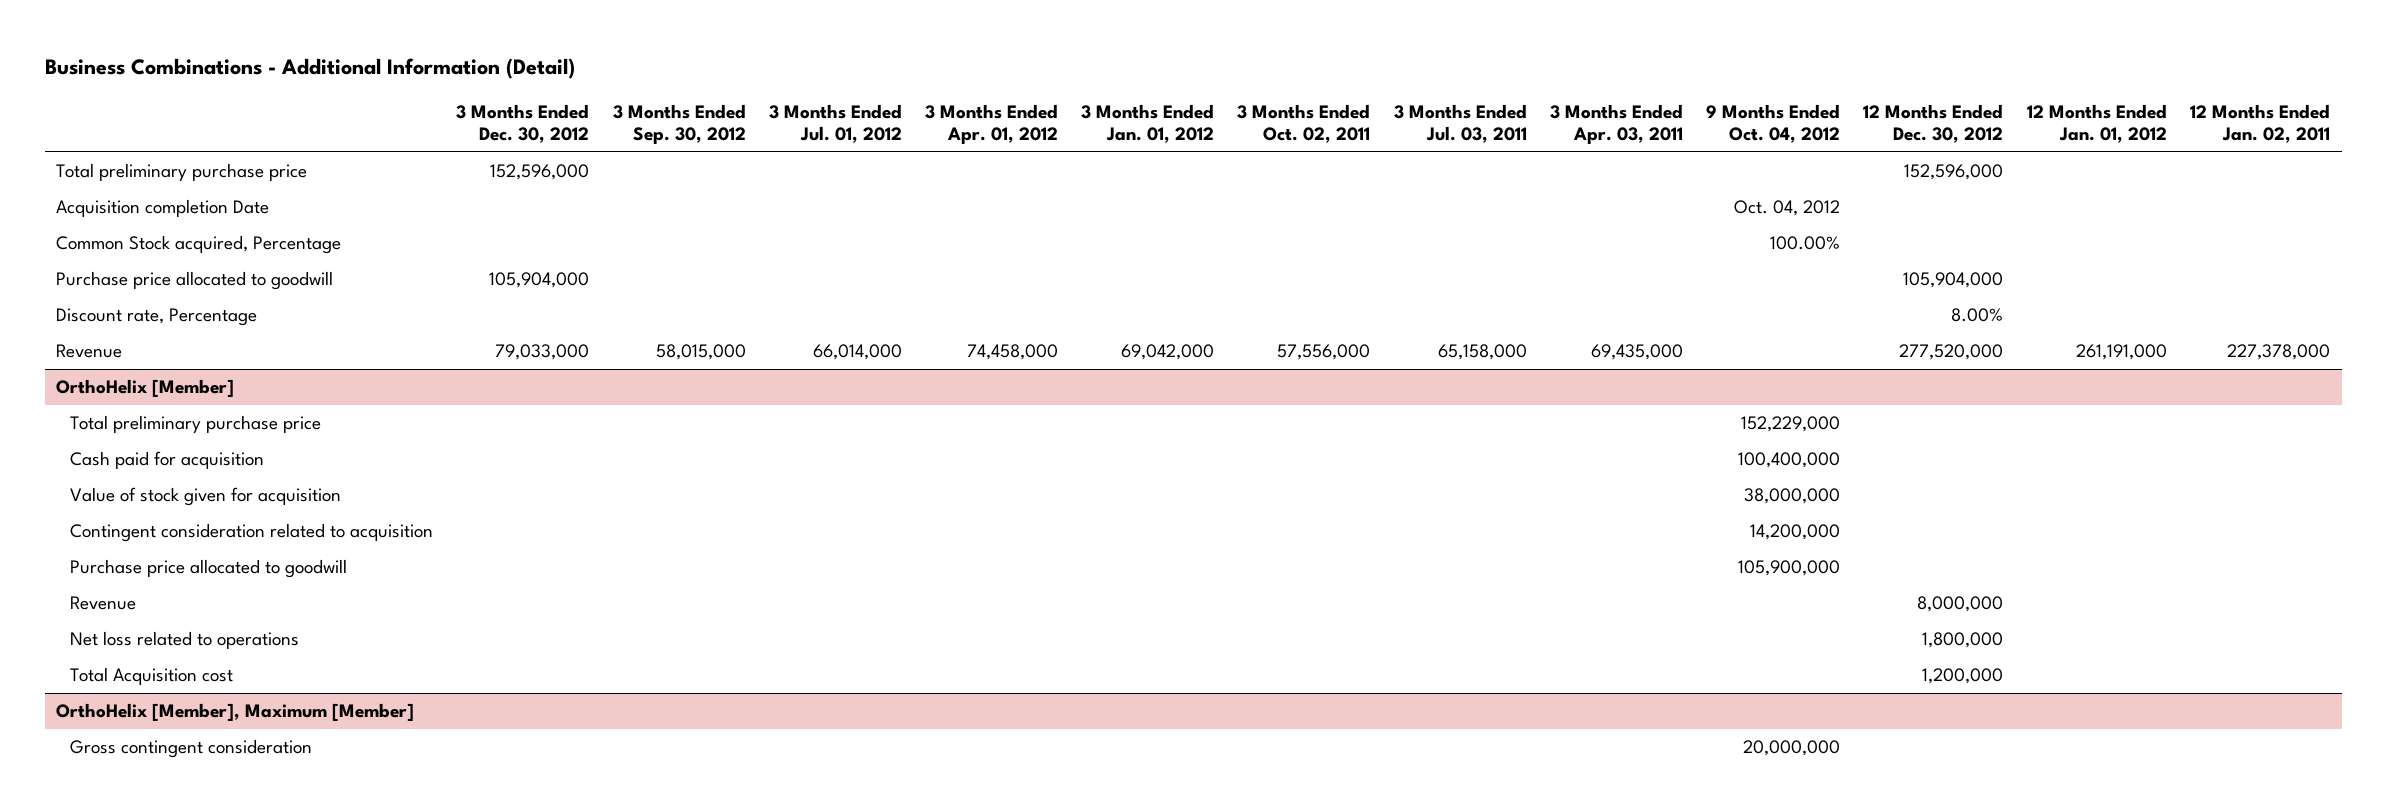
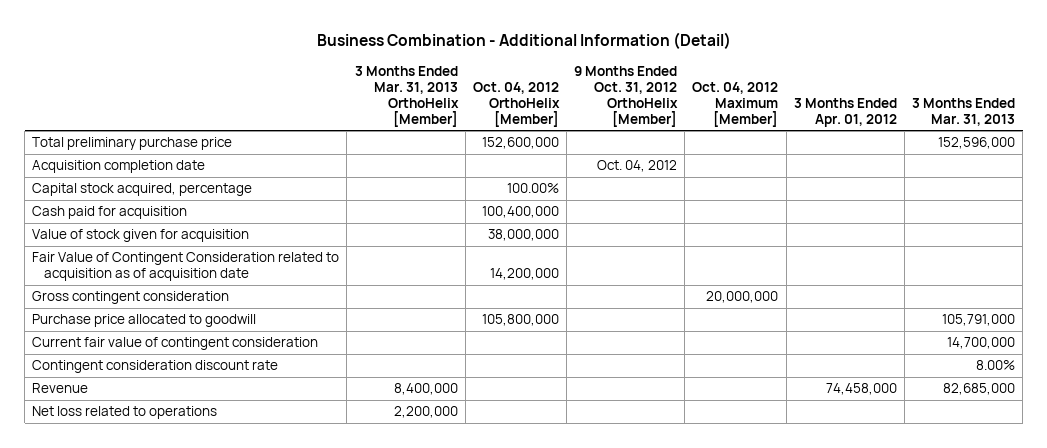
- Business Combinations - Additional Information (Detail)
+ Business Combination - Additional Information (Detail)
- | 3 Months Ended Dec. 30, 2012 | 3 Months Ended Sep. 30, 2012 | 3 Months Ended Jul. 01, 2012 | 3 Months Ended Apr. 01, 2012 | 3 Months Ended Jan. 01, 2012 | 3 Months Ended Oct. 02, 2011 | 3 Months Ended Jul. 03, 2011 | 3 Months Ended Apr. 03, 2011 | 9 Months Ended Oct. 04, 2012 | 12 Months Ended Dec. 30, 2012 | 12 Months Ended Jan. 01, 2012 | 12 Months Ended Jan. 02, 2011
+ | 3 Months Ended Mar. 31, 2013 OrthoHelix [Member] | Oct. 04, 2012 OrthoHelix [Member] | 9 Months Ended Oct. 31, 2012 OrthoHelix [Member] | Oct. 04, 2012 Maximum [Member] | 3 Months Ended Apr. 01, 2012 | 3 Months Ended Mar. 31, 2013
- Acquisition completion Date | | | | | | | | | Oct. 04, 2012 | | |
- Common Stock acquired, Percentage | | | | | | | | | 100.00% | | |
+ Acquisition completion date | | | Oct. 04, 2012 | | |
+ Capital stock acquired, percentage | | 100.00% | | | |
+ Cash paid for acquisition | | 100,400,000 | | | |
+ Value of stock given for acquisition | | 38,000,000 | | | |
+ Fair Value of Contingent Consideration related to acquisition as of acquisition date | | 14,200,000 | | | |
+ Gross contingent consideration | | | | 20,000,000 | |
- Discount rate, Percentage | | | | | | | | | | 8.00% | |
+ Current fair value of contingent consideration | | | | | | 14,700,000
+ Contingent consideration discount rate | | | | | | 8.00%
- OrthoHelix [Member]
- Total preliminary purchase price | | | | | | | | | 152,229,000 | | |
- Cash paid for acquisition | | | | | | | | | 100,400,000 | | |
- Value of stock given for acquisition | | | | | | | | | 38,000,000 | | |
- Contingent consideration related to acquisition | | | | | | | | | 14,200,000 | | |
- Purchase price allocated to goodwill | | | | | | | | | 105,900,000 | | |
- Revenue | | | | | | | | | | 8,000,000 | |
- Net loss related to operations | | | | | | | | | | 1,800,000 | |
- Total Acquisition cost | | | | | | | | | | 1,200,000 | |
- OrthoHelix [Member], Maximum [Member]
- Gross contingent consideration | | | | | | | | | 20,000,000 | | |
+ Net loss related to operations | 2,200,000 | | | | |

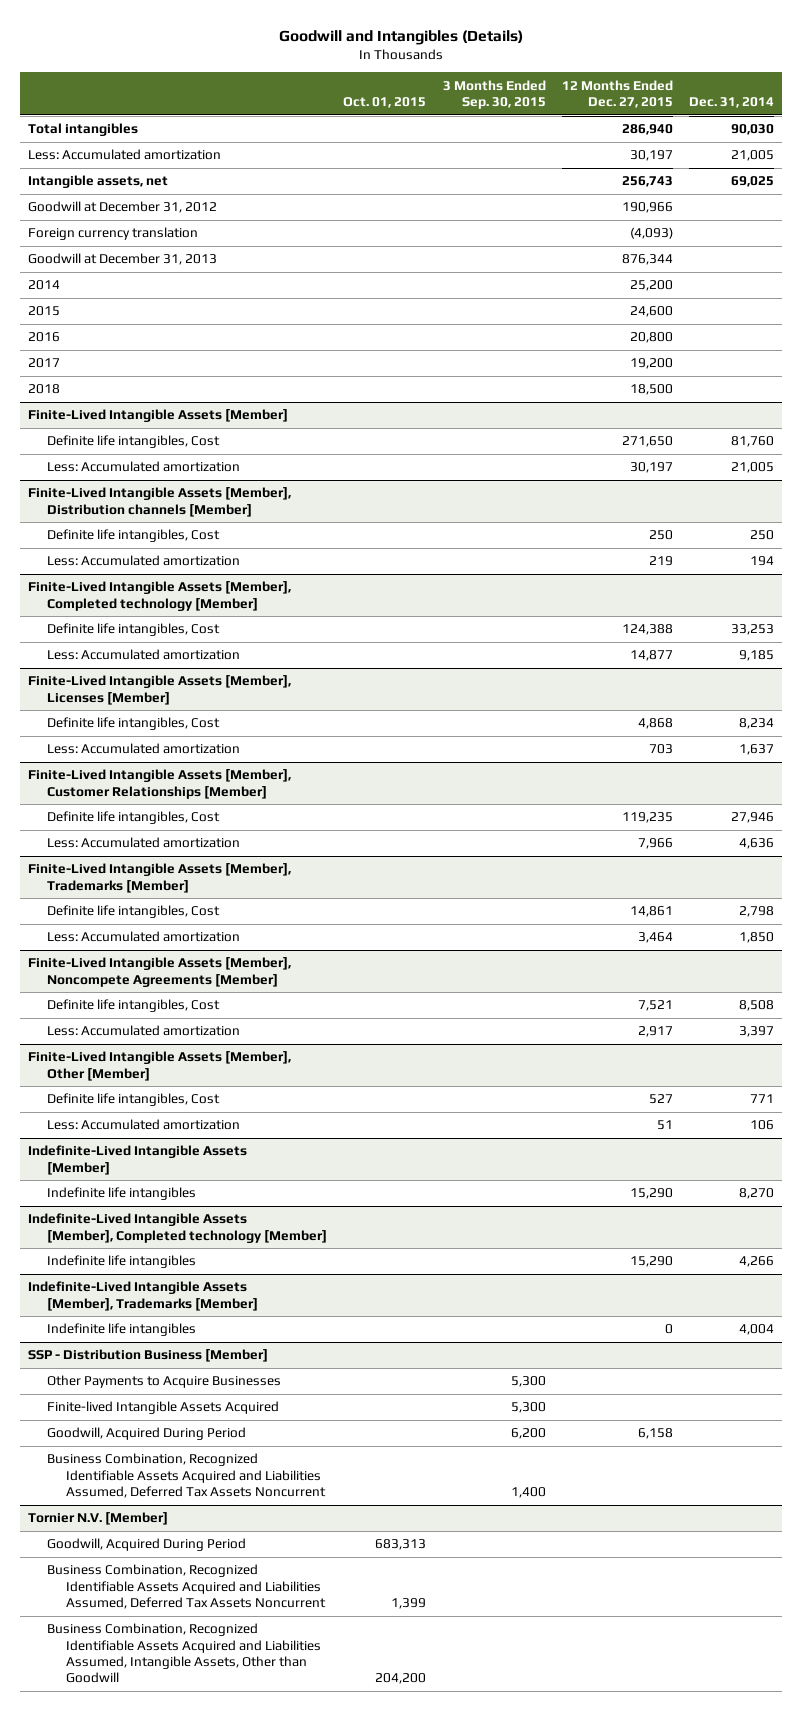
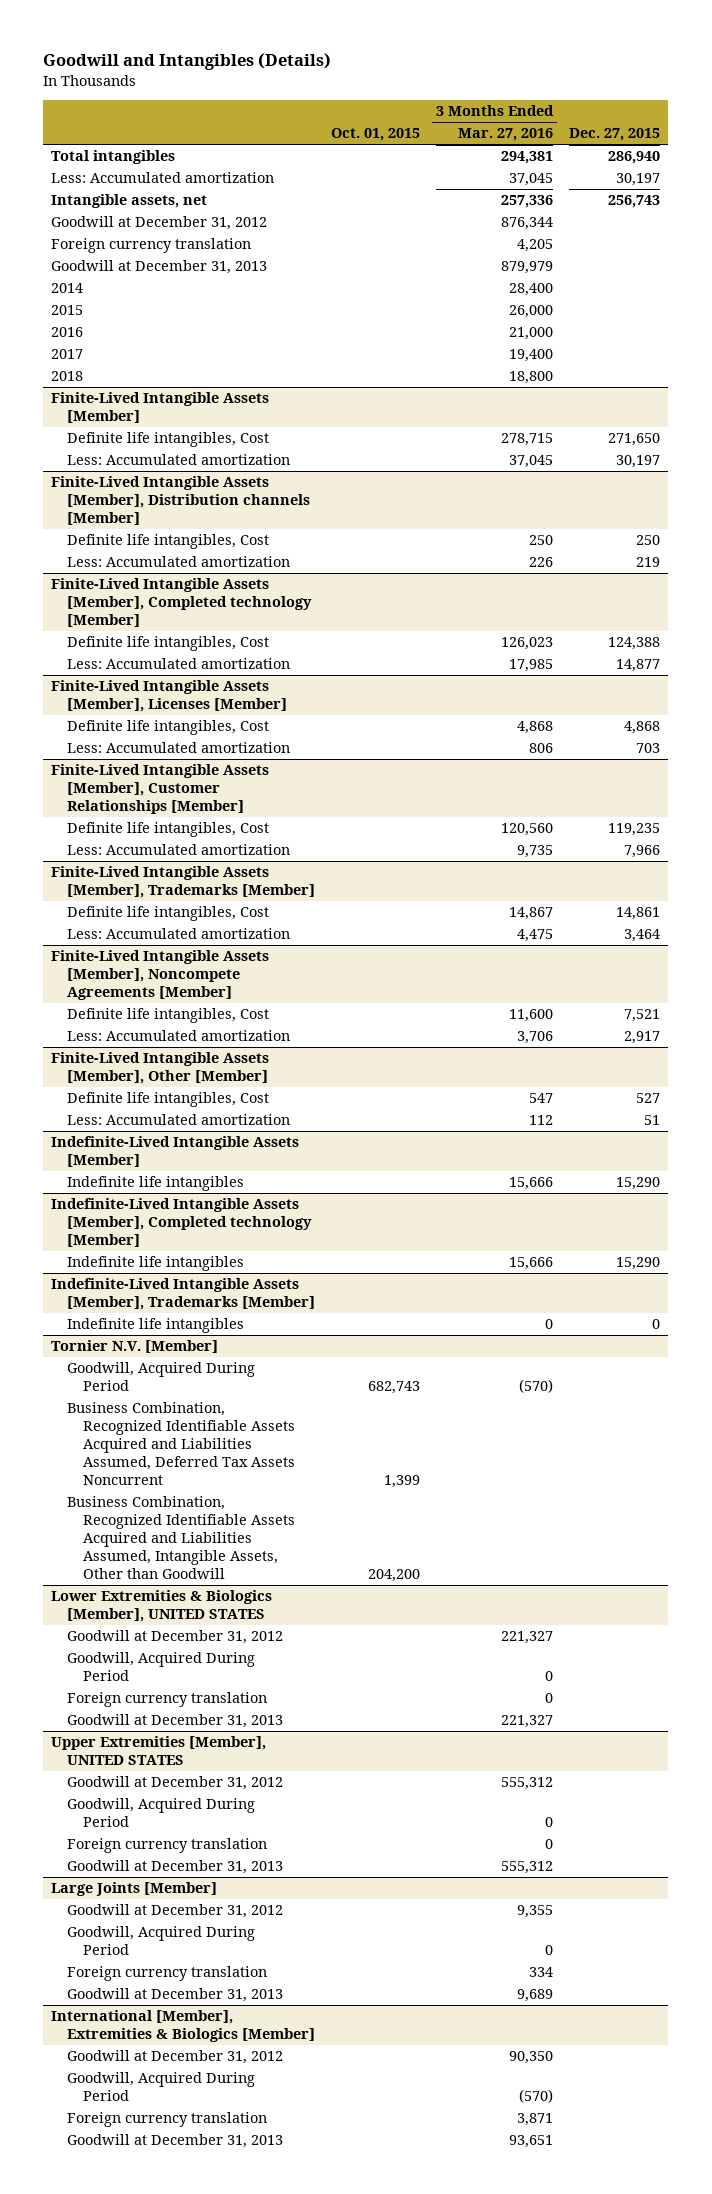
- | Oct. 01, 2015 | 3 Months Ended Sep. 30, 2015 | 12 Months Ended Dec. 27, 2015 | Dec. 31, 2014
+ | Oct. 01, 2015 | 3 Months Ended Mar. 27, 2016 | Dec. 27, 2015
- SSP - Distribution Business [Member]
- Other Payments to Acquire Businesses | | 5,300 | |
- Finite-lived Intangible Assets Acquired | | 5,300 | |
- Goodwill, Acquired During Period | | 6,200 | 6,158 |
- Business Combination, Recognized Identifiable Assets Acquired and Liabilities Assumed, Deferred Tax Assets Noncurrent | | 1,400 | |
@ Tornier N.V. [Member]
- Goodwill, Acquired During Period | 683,313 | | |
+ Goodwill, Acquired During Period | 682,743 | (570) |
+ Lower Extremities & Biologics [Member], UNITED STATES
+ Goodwill at December 31, 2012 | | 221,327 |
+ Goodwill, Acquired During Period | | 0 |
+ Foreign currency translation | | 0 |
+ Goodwill at December 31, 2013 | | 221,327 |
+ Upper Extremities [Member], UNITED STATES
+ Goodwill at December 31, 2012 | | 555,312 |
+ Goodwill, Acquired During Period | | 0 |
+ Foreign currency translation | | 0 |
+ Goodwill at December 31, 2013 | | 555,312 |
+ Large Joints [Member]
+ Goodwill at December 31, 2012 | | 9,355 |
+ Goodwill, Acquired During Period | | 0 |
+ Foreign currency translation | | 334 |
+ Goodwill at December 31, 2013 | | 9,689 |
+ International [Member], Extremities & Biologics [Member]
+ Goodwill at December 31, 2012 | | 90,350 |
+ Goodwill, Acquired During Period | | (570) |
+ Foreign currency translation | | 3,871 |
+ Goodwill at December 31, 2013 | | 93,651 |

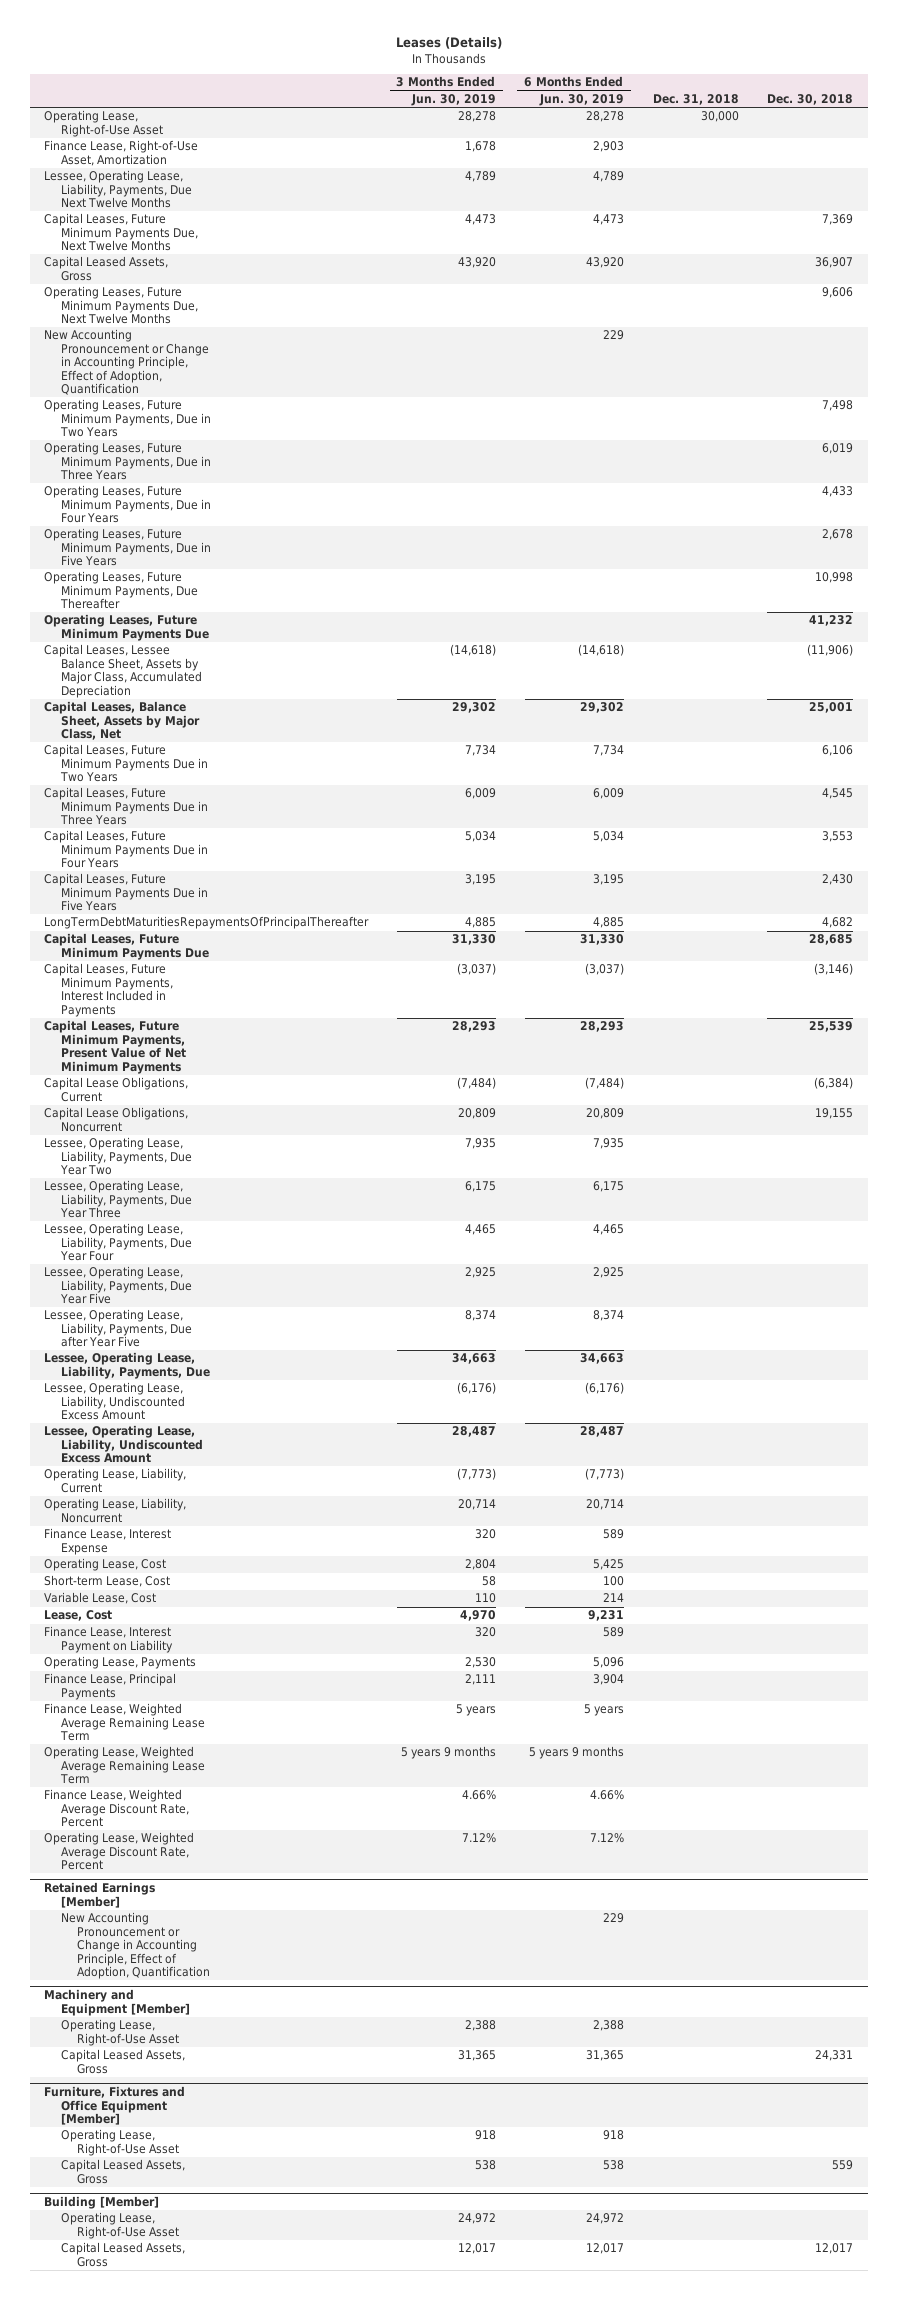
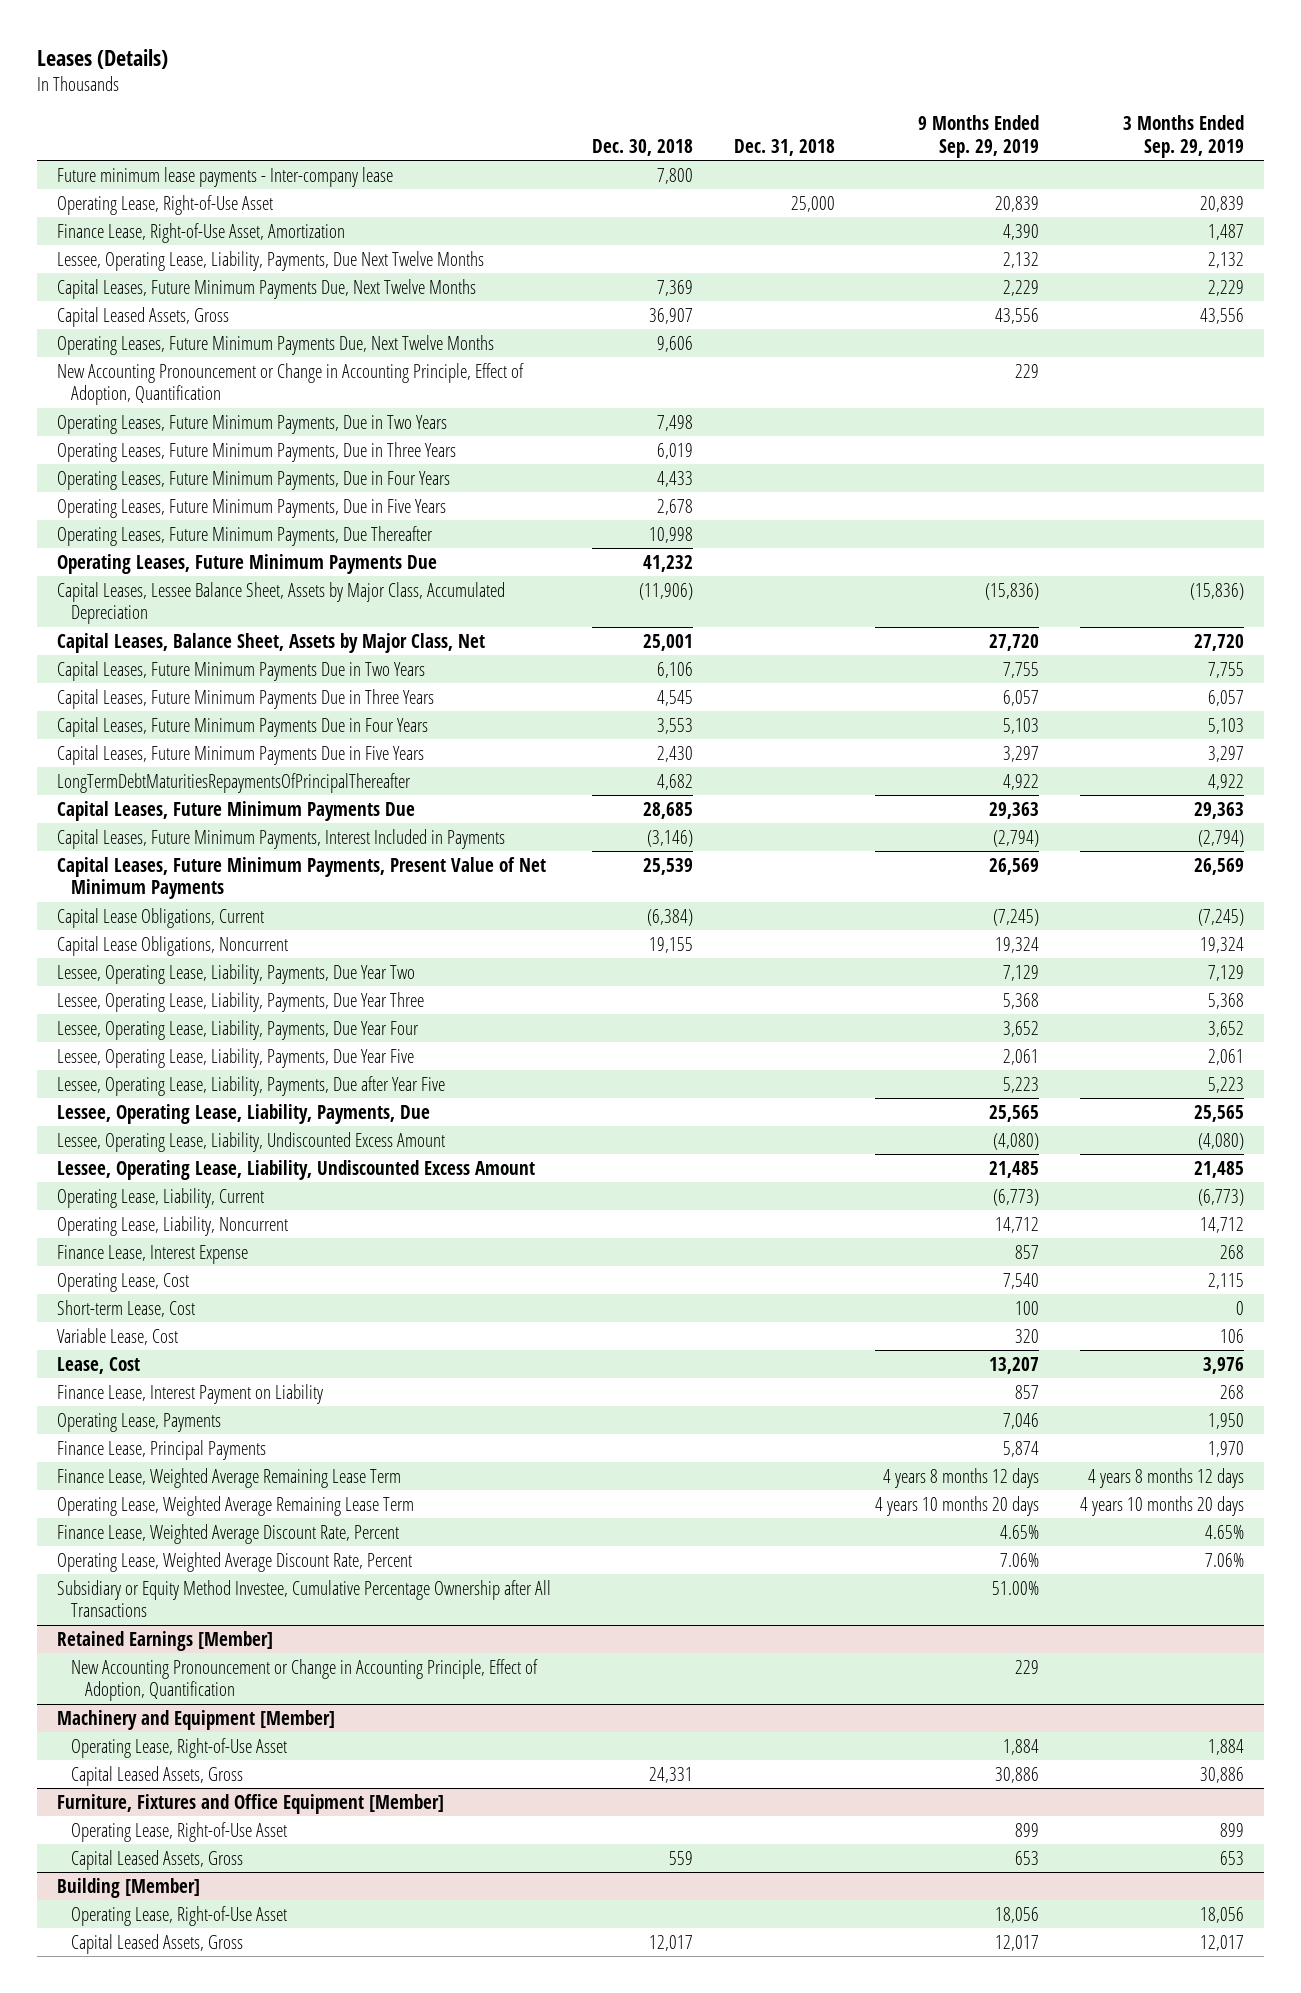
- | 3 Months Ended Jun. 30, 2019 | 6 Months Ended Jun. 30, 2019 | Dec. 31, 2018 | Dec. 30, 2018
+ | Dec. 30, 2018 | Dec. 31, 2018 | 9 Months Ended Sep. 29, 2019 | 3 Months Ended Sep. 29, 2019
- Operating Lease, Right-of-Use Asset | 28,278 | 28,278 | 30,000 |
+ Future minimum lease payments - Inter-company lease | 7,800 | | |
+ Operating Lease, Right-of-Use Asset | | 25,000 | 20,839 | 20,839
+ Subsidiary or Equity Method Investee, Cumulative Percentage Ownership after All Transactions | | | 51.00% |

